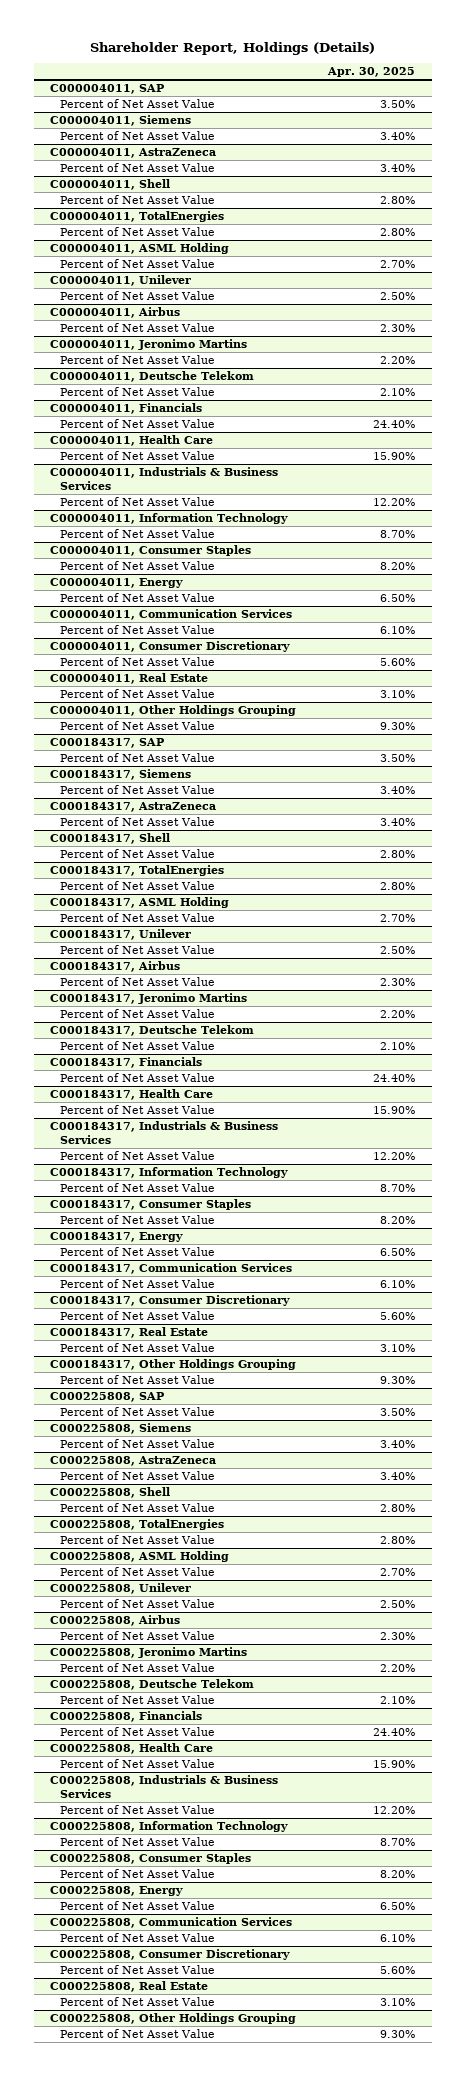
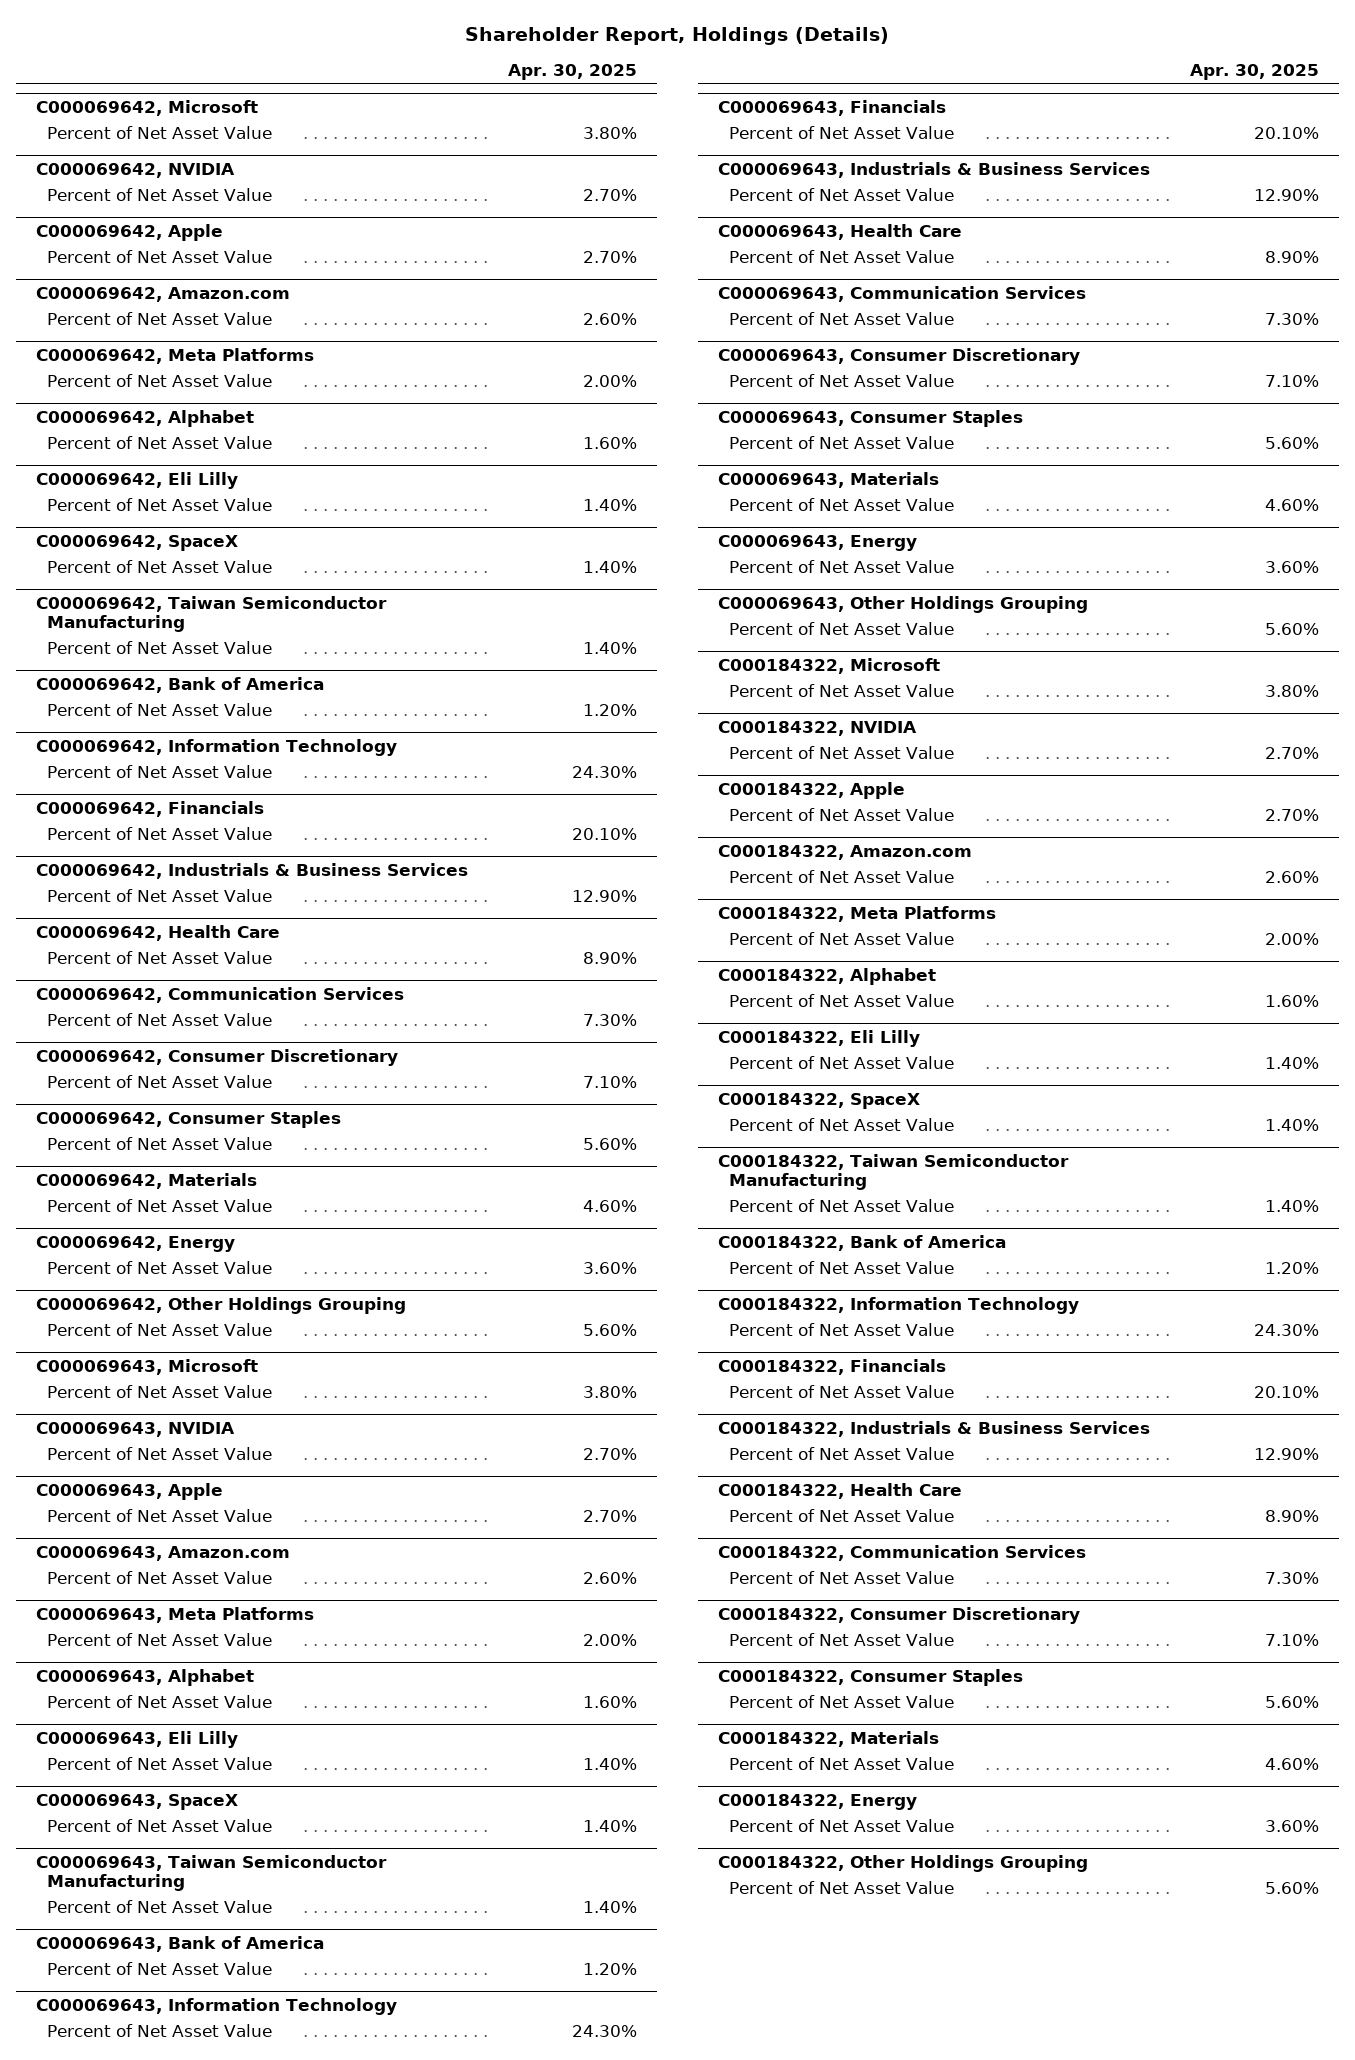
- C000004011, SAP
- Percent of Net Asset Value | 3.50%
- C000004011, Siemens
- Percent of Net Asset Value | 3.40%
- C000004011, AstraZeneca
- Percent of Net Asset Value | 3.40%
- C000004011, Shell
- Percent of Net Asset Value | 2.80%
- C000004011, TotalEnergies
- Percent of Net Asset Value | 2.80%
- C000004011, ASML Holding
+ C000069642, Microsoft
+ Percent of Net Asset Value | 3.80%
+ C000069642, NVIDIA
- C000004011, Unilever
- Percent of Net Asset Value | 2.50%
- C000004011, Airbus
- Percent of Net Asset Value | 2.30%
- C000004011, Jeronimo Martins
- Percent of Net Asset Value | 2.20%
- C000004011, Deutsche Telekom
- Percent of Net Asset Value | 2.10%
- C000004011, Financials
- Percent of Net Asset Value | 24.40%
- C000004011, Health Care
- Percent of Net Asset Value | 15.90%
- C000004011, Industrials & Business Services
- Percent of Net Asset Value | 12.20%
- C000004011, Information Technology
- Percent of Net Asset Value | 8.70%
- C000004011, Consumer Staples
- Percent of Net Asset Value | 8.20%
- C000004011, Energy
- Percent of Net Asset Value | 6.50%
- C000004011, Communication Services
- Percent of Net Asset Value | 6.10%
- C000004011, Consumer Discretionary
+ C000069642, Apple
+ Percent of Net Asset Value | 2.70%
+ C000069642, Amazon.com
+ Percent of Net Asset Value | 2.60%
+ C000069642, Meta Platforms
+ Percent of Net Asset Value | 2.00%
+ C000069642, Alphabet
+ Percent of Net Asset Value | 1.60%
+ C000069642, Eli Lilly
+ Percent of Net Asset Value | 1.40%
+ C000069642, SpaceX
+ Percent of Net Asset Value | 1.40%
+ C000069642, Taiwan Semiconductor Manufacturing
+ Percent of Net Asset Value | 1.40%
+ C000069642, Bank of America
+ Percent of Net Asset Value | 1.20%
+ C000069642, Information Technology
+ Percent of Net Asset Value | 24.30%
+ C000069642, Financials
+ Percent of Net Asset Value | 20.10%
+ C000069642, Industrials & Business Services
+ Percent of Net Asset Value | 12.90%
+ C000069642, Health Care
+ Percent of Net Asset Value | 8.90%
+ C000069642, Communication Services
+ Percent of Net Asset Value | 7.30%
+ C000069642, Consumer Discretionary
+ Percent of Net Asset Value | 7.10%
+ C000069642, Consumer Staples
- C000004011, Real Estate
- Percent of Net Asset Value | 3.10%
- C000004011, Other Holdings Grouping
- Percent of Net Asset Value | 9.30%
- C000184317, SAP
- Percent of Net Asset Value | 3.50%
- C000184317, Siemens
- Percent of Net Asset Value | 3.40%
- C000184317, AstraZeneca
- Percent of Net Asset Value | 3.40%
- C000184317, Shell
- Percent of Net Asset Value | 2.80%
- C000184317, TotalEnergies
- Percent of Net Asset Value | 2.80%
- C000184317, ASML Holding
+ C000069642, Materials
+ Percent of Net Asset Value | 4.60%
+ C000069642, Energy
+ Percent of Net Asset Value | 3.60%
+ C000069642, Other Holdings Grouping
+ Percent of Net Asset Value | 5.60%
+ C000069643, Microsoft
+ Percent of Net Asset Value | 3.80%
+ C000069643, NVIDIA
- C000184317, Unilever
- Percent of Net Asset Value | 2.50%
- C000184317, Airbus
- Percent of Net Asset Value | 2.30%
- C000184317, Jeronimo Martins
- Percent of Net Asset Value | 2.20%
- C000184317, Deutsche Telekom
- Percent of Net Asset Value | 2.10%
- C000184317, Financials
- Percent of Net Asset Value | 24.40%
- C000184317, Health Care
- Percent of Net Asset Value | 15.90%
- C000184317, Industrials & Business Services
- Percent of Net Asset Value | 12.20%
- C000184317, Information Technology
- Percent of Net Asset Value | 8.70%
- C000184317, Consumer Staples
- Percent of Net Asset Value | 8.20%
- C000184317, Energy
- Percent of Net Asset Value | 6.50%
- C000184317, Communication Services
- Percent of Net Asset Value | 6.10%
- C000184317, Consumer Discretionary
+ C000069643, Apple
+ Percent of Net Asset Value | 2.70%
+ C000069643, Amazon.com
+ Percent of Net Asset Value | 2.60%
+ C000069643, Meta Platforms
+ Percent of Net Asset Value | 2.00%
+ C000069643, Alphabet
+ Percent of Net Asset Value | 1.60%
+ C000069643, Eli Lilly
+ Percent of Net Asset Value | 1.40%
+ C000069643, SpaceX
+ Percent of Net Asset Value | 1.40%
+ C000069643, Taiwan Semiconductor Manufacturing
+ Percent of Net Asset Value | 1.40%
+ C000069643, Bank of America
+ Percent of Net Asset Value | 1.20%
+ C000069643, Information Technology
+ Percent of Net Asset Value | 24.30%
+ C000069643, Financials
+ Percent of Net Asset Value | 20.10%
+ C000069643, Industrials & Business Services
+ Percent of Net Asset Value | 12.90%
+ C000069643, Health Care
+ Percent of Net Asset Value | 8.90%
+ C000069643, Communication Services
+ Percent of Net Asset Value | 7.30%
+ C000069643, Consumer Discretionary
+ Percent of Net Asset Value | 7.10%
+ C000069643, Consumer Staples
- C000184317, Real Estate
- Percent of Net Asset Value | 3.10%
- C000184317, Other Holdings Grouping
- Percent of Net Asset Value | 9.30%
- C000225808, SAP
- Percent of Net Asset Value | 3.50%
- C000225808, Siemens
- Percent of Net Asset Value | 3.40%
- C000225808, AstraZeneca
- Percent of Net Asset Value | 3.40%
- C000225808, Shell
- Percent of Net Asset Value | 2.80%
- C000225808, TotalEnergies
- Percent of Net Asset Value | 2.80%
- C000225808, ASML Holding
+ C000069643, Materials
+ Percent of Net Asset Value | 4.60%
+ C000069643, Energy
+ Percent of Net Asset Value | 3.60%
+ C000069643, Other Holdings Grouping
+ Percent of Net Asset Value | 5.60%
+ C000184322, Microsoft
+ Percent of Net Asset Value | 3.80%
+ C000184322, NVIDIA
- C000225808, Unilever
- Percent of Net Asset Value | 2.50%
- C000225808, Airbus
- Percent of Net Asset Value | 2.30%
- C000225808, Jeronimo Martins
- Percent of Net Asset Value | 2.20%
- C000225808, Deutsche Telekom
- Percent of Net Asset Value | 2.10%
- C000225808, Financials
- Percent of Net Asset Value | 24.40%
- C000225808, Health Care
- Percent of Net Asset Value | 15.90%
- C000225808, Industrials & Business Services
- Percent of Net Asset Value | 12.20%
- C000225808, Information Technology
- Percent of Net Asset Value | 8.70%
- C000225808, Consumer Staples
- Percent of Net Asset Value | 8.20%
- C000225808, Energy
- Percent of Net Asset Value | 6.50%
- C000225808, Communication Services
- Percent of Net Asset Value | 6.10%
- C000225808, Consumer Discretionary
+ C000184322, Apple
+ Percent of Net Asset Value | 2.70%
+ C000184322, Amazon.com
+ Percent of Net Asset Value | 2.60%
+ C000184322, Meta Platforms
+ Percent of Net Asset Value | 2.00%
+ C000184322, Alphabet
+ Percent of Net Asset Value | 1.60%
+ C000184322, Eli Lilly
+ Percent of Net Asset Value | 1.40%
+ C000184322, SpaceX
+ Percent of Net Asset Value | 1.40%
+ C000184322, Taiwan Semiconductor Manufacturing
+ Percent of Net Asset Value | 1.40%
+ C000184322, Bank of America
+ Percent of Net Asset Value | 1.20%
+ C000184322, Information Technology
+ Percent of Net Asset Value | 24.30%
+ C000184322, Financials
+ Percent of Net Asset Value | 20.10%
+ C000184322, Industrials & Business Services
+ Percent of Net Asset Value | 12.90%
+ C000184322, Health Care
+ Percent of Net Asset Value | 8.90%
+ C000184322, Communication Services
+ Percent of Net Asset Value | 7.30%
+ C000184322, Consumer Discretionary
+ Percent of Net Asset Value | 7.10%
+ C000184322, Consumer Staples
- C000225808, Real Estate
- Percent of Net Asset Value | 3.10%
- C000225808, Other Holdings Grouping
- Percent of Net Asset Value | 9.30%
+ C000184322, Materials
+ Percent of Net Asset Value | 4.60%
+ C000184322, Energy
+ Percent of Net Asset Value | 3.60%
+ C000184322, Other Holdings Grouping
+ Percent of Net Asset Value | 5.60%

